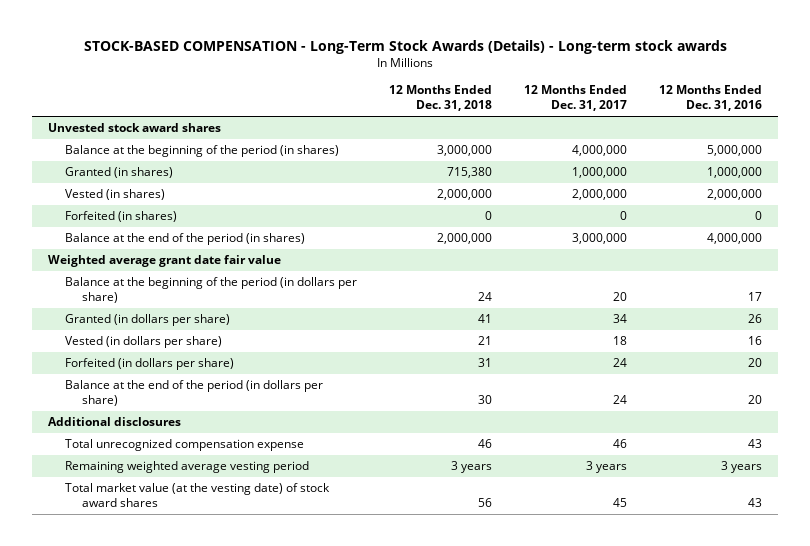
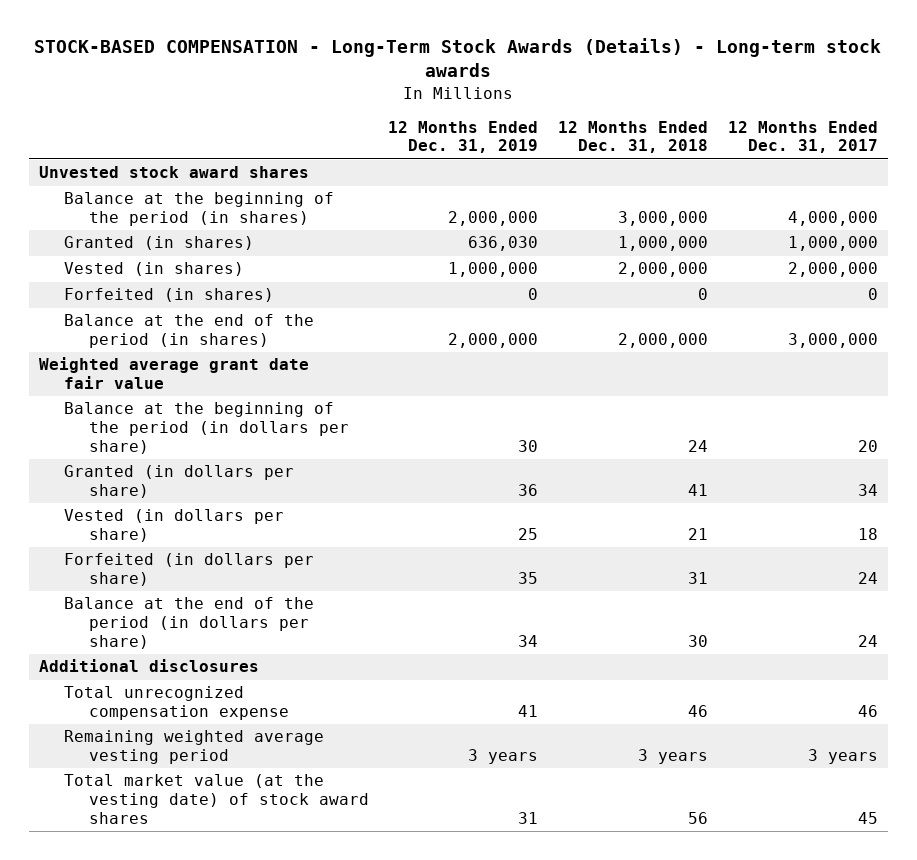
- | 12 Months Ended Dec. 31, 2018 | 12 Months Ended Dec. 31, 2017 | 12 Months Ended Dec. 31, 2016
+ | 12 Months Ended Dec. 31, 2019 | 12 Months Ended Dec. 31, 2018 | 12 Months Ended Dec. 31, 2017
- Granted (in shares) | 715,380 | 1,000,000 | 1,000,000
+ Granted (in shares) | 636,030 | 1,000,000 | 1,000,000

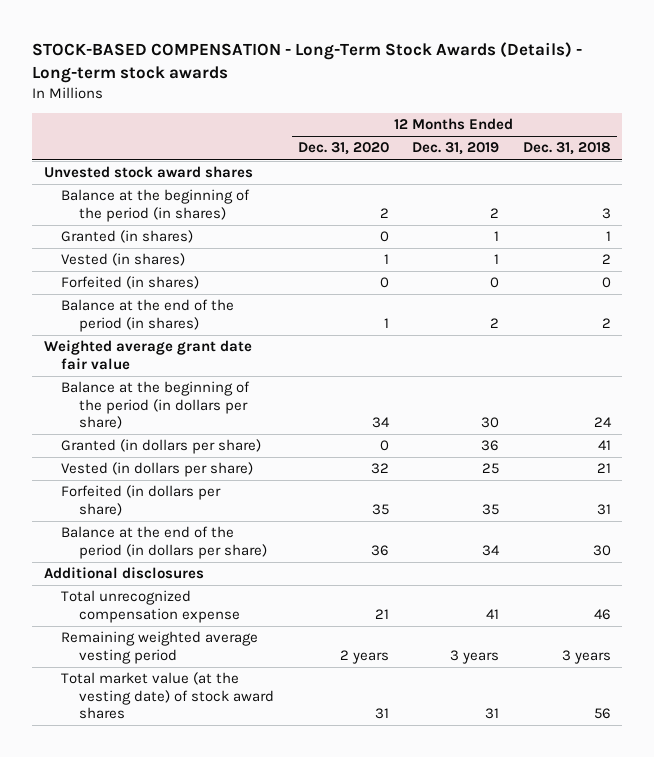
- | 12 Months Ended Dec. 31, 2019 | 12 Months Ended Dec. 31, 2018 | 12 Months Ended Dec. 31, 2017
+ | 12 Months Ended Dec. 31, 2020 | 12 Months Ended Dec. 31, 2019 | 12 Months Ended Dec. 31, 2018
- Balance at the beginning of the period (in shares) | 2,000,000 | 3,000,000 | 4,000,000
- Granted (in shares) | 636,030 | 1,000,000 | 1,000,000
- Vested (in shares) | 1,000,000 | 2,000,000 | 2,000,000
+ Balance at the beginning of the period (in shares) | 2 | 2 | 3
+ Granted (in shares) | 0 | 1 | 1
+ Vested (in shares) | 1 | 1 | 2
- Balance at the end of the period (in shares) | 2,000,000 | 2,000,000 | 3,000,000
+ Balance at the end of the period (in shares) | 1 | 2 | 2

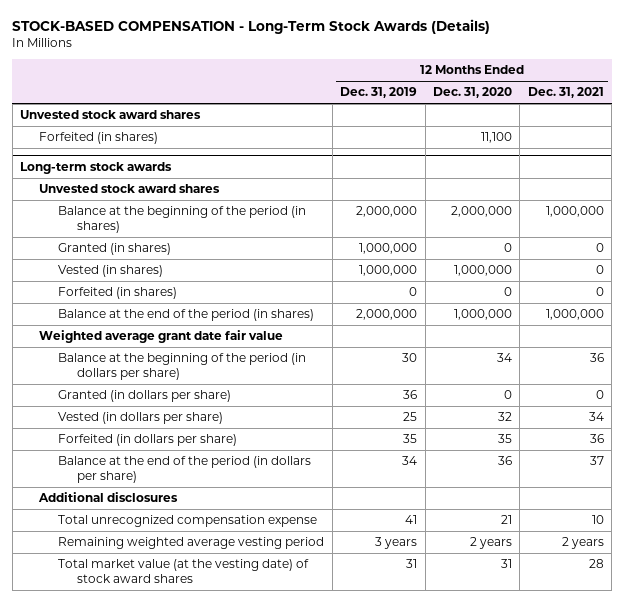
- STOCK-BASED COMPENSATION - Long-Term Stock Awards (Details) - Long-term stock awards
+ STOCK-BASED COMPENSATION - Long-Term Stock Awards (Details)
- | 12 Months Ended Dec. 31, 2020 | 12 Months Ended Dec. 31, 2019 | 12 Months Ended Dec. 31, 2018
+ | 12 Months Ended Dec. 31, 2019 | 12 Months Ended Dec. 31, 2020 | 12 Months Ended Dec. 31, 2021
- Balance at the beginning of the period (in shares) | 2 | 2 | 3
- Granted (in shares) | 0 | 1 | 1
- Vested (in shares) | 1 | 1 | 2
+ Forfeited (in shares) | | 11,100 |
+ Long-term stock awards
+ Unvested stock award shares
+ Balance at the beginning of the period (in shares) | 2,000,000 | 2,000,000 | 1,000,000
+ Granted (in shares) | 1,000,000 | 0 | 0
+ Vested (in shares) | 1,000,000 | 1,000,000 | 0
- Balance at the end of the period (in shares) | 1 | 2 | 2
+ Balance at the end of the period (in shares) | 2,000,000 | 1,000,000 | 1,000,000

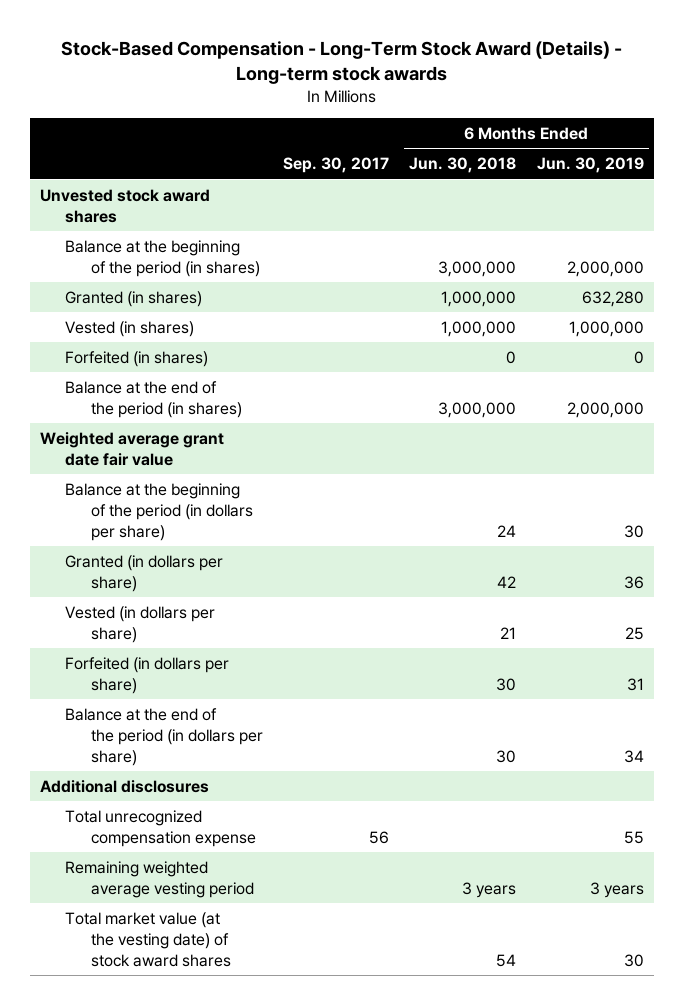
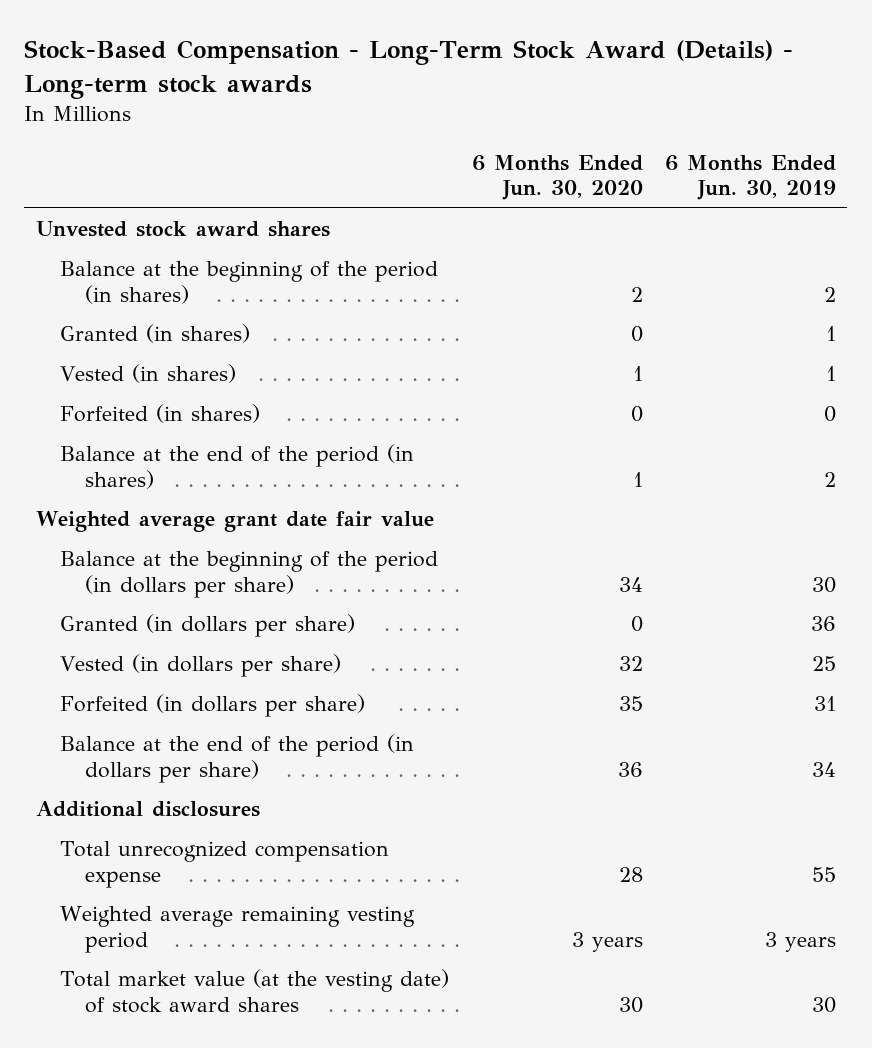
- | Sep. 30, 2017 | 6 Months Ended Jun. 30, 2018 | 6 Months Ended Jun. 30, 2019
+ | 6 Months Ended Jun. 30, 2020 | 6 Months Ended Jun. 30, 2019
- Balance at the beginning of the period (in shares) | | 3,000,000 | 2,000,000
- Granted (in shares) | | 1,000,000 | 632,280
- Vested (in shares) | | 1,000,000 | 1,000,000
+ Balance at the beginning of the period (in shares) | 2 | 2
+ Granted (in shares) | 0 | 1
+ Vested (in shares) | 1 | 1
- Balance at the end of the period (in shares) | | 3,000,000 | 2,000,000
+ Balance at the end of the period (in shares) | 1 | 2
- Remaining weighted average vesting period | | 3 years | 3 years
+ Weighted average remaining vesting period | 3 years | 3 years

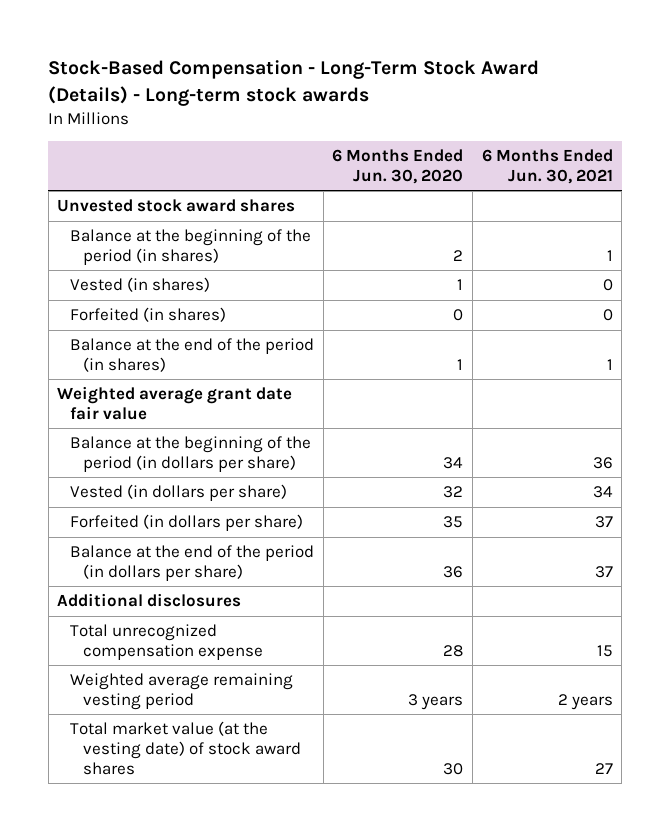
- | 6 Months Ended Jun. 30, 2020 | 6 Months Ended Jun. 30, 2019
+ | 6 Months Ended Jun. 30, 2020 | 6 Months Ended Jun. 30, 2021
- Granted (in shares) | 0 | 1
- Granted (in dollars per share) | 0 | 36

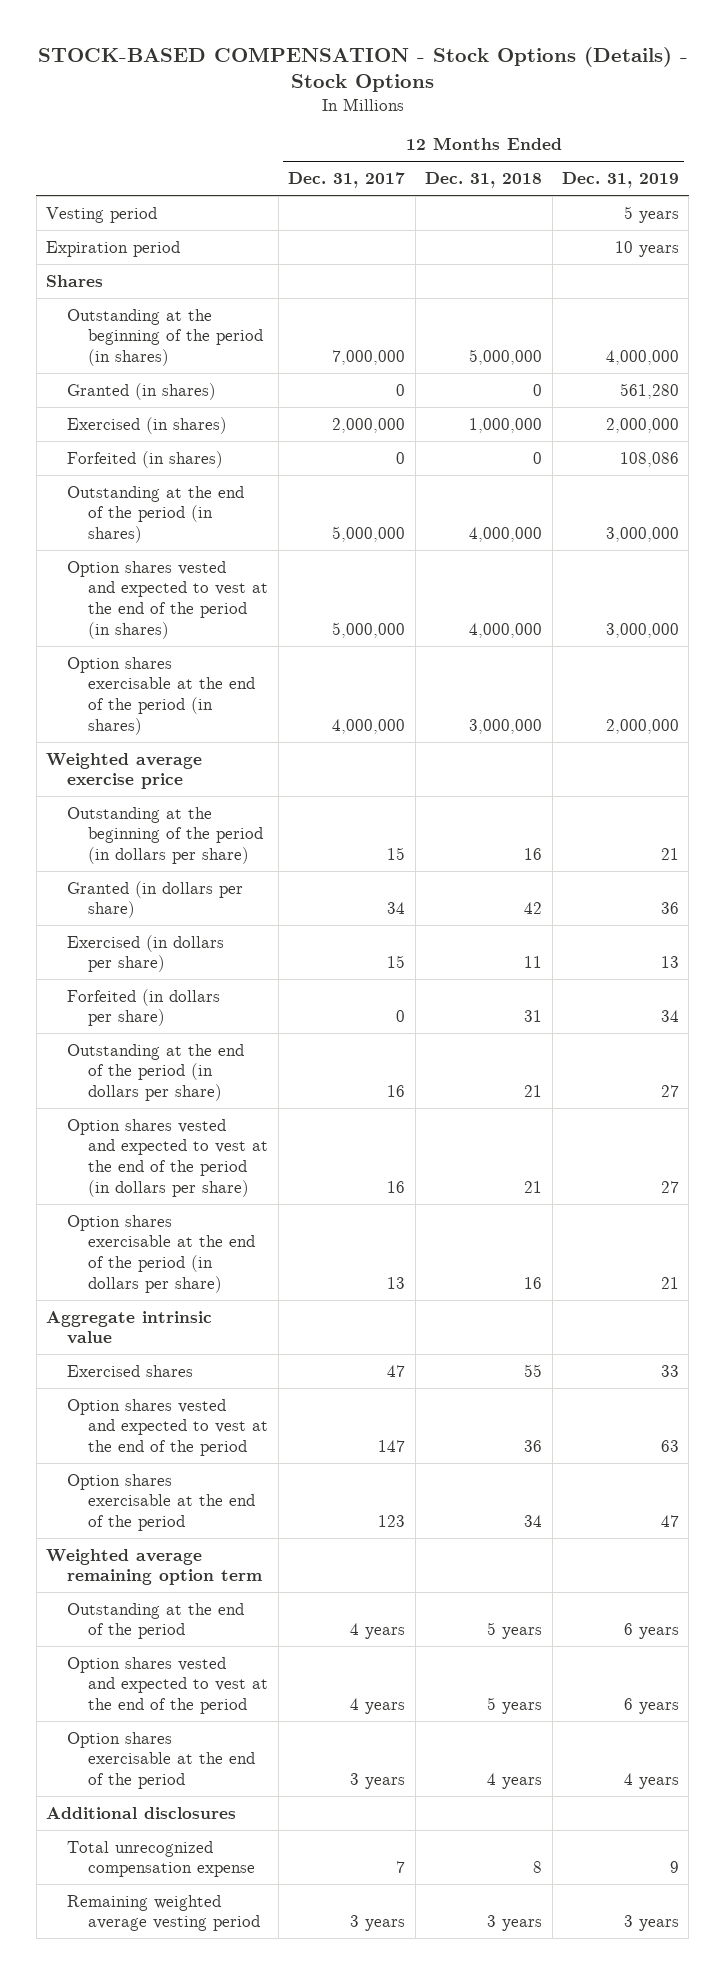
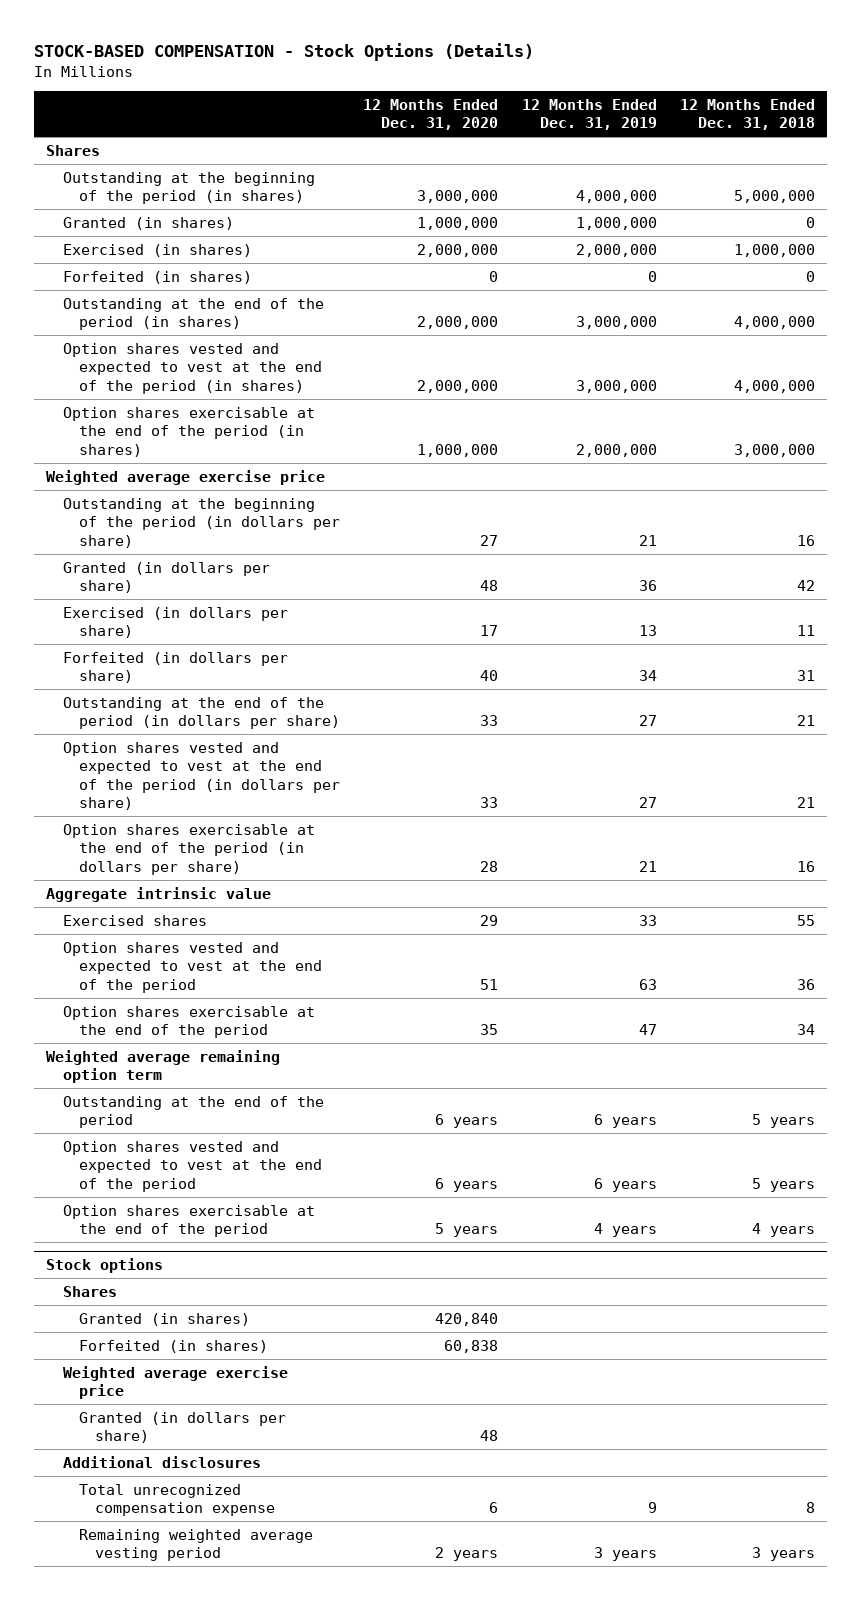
- STOCK-BASED COMPENSATION - Stock Options (Details) - Stock Options
+ STOCK-BASED COMPENSATION - Stock Options (Details)
- | 12 Months Ended Dec. 31, 2017 | 12 Months Ended Dec. 31, 2018 | 12 Months Ended Dec. 31, 2019
+ | 12 Months Ended Dec. 31, 2020 | 12 Months Ended Dec. 31, 2019 | 12 Months Ended Dec. 31, 2018
- Vesting period | | | 5 years
- Expiration period | | | 10 years
- Granted (in shares) | 0 | 0 | 561,280
+ Granted (in shares) | 1,000,000 | 1,000,000 | 0
- Forfeited (in shares) | 0 | 0 | 108,086
+ Forfeited (in shares) | 0 | 0 | 0
+ Stock options
+ Shares
+ Granted (in shares) | 420,840 | |
+ Forfeited (in shares) | 60,838 | |
+ Weighted average exercise price
+ Granted (in dollars per share) | 48 | |

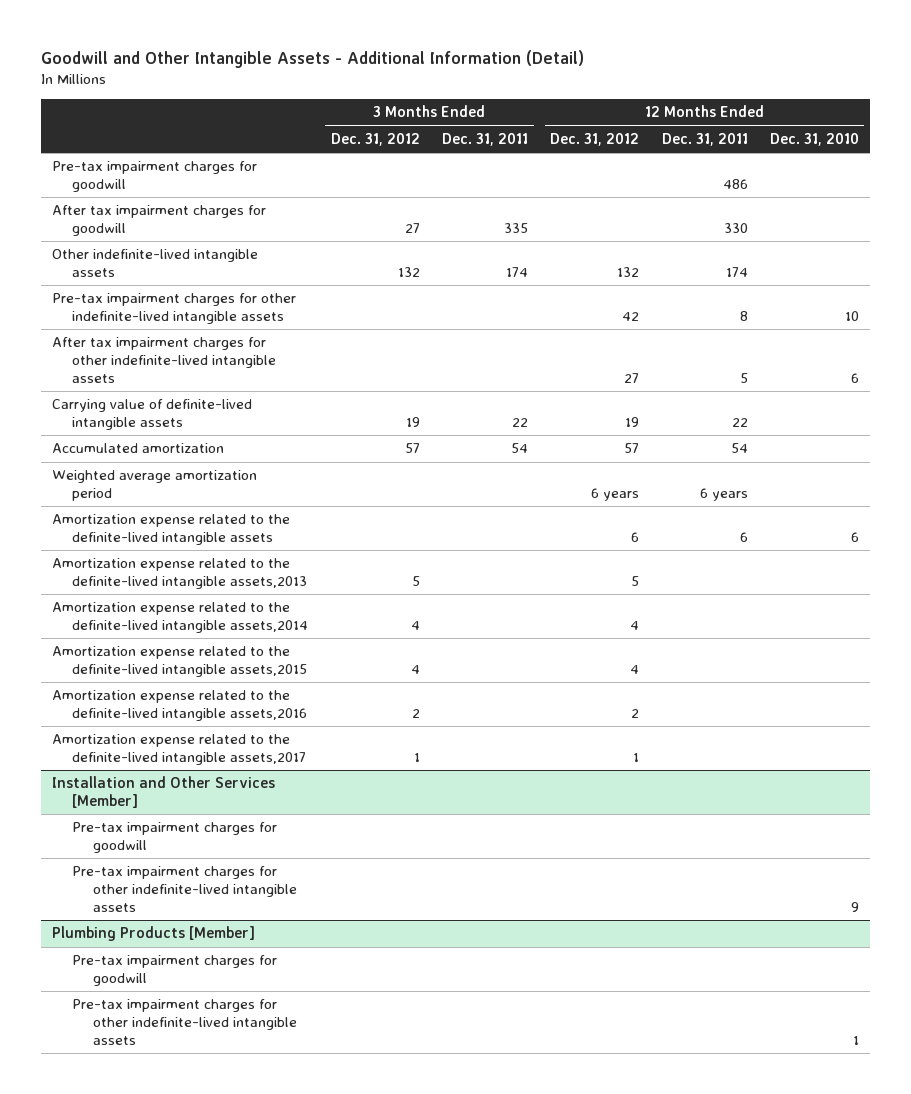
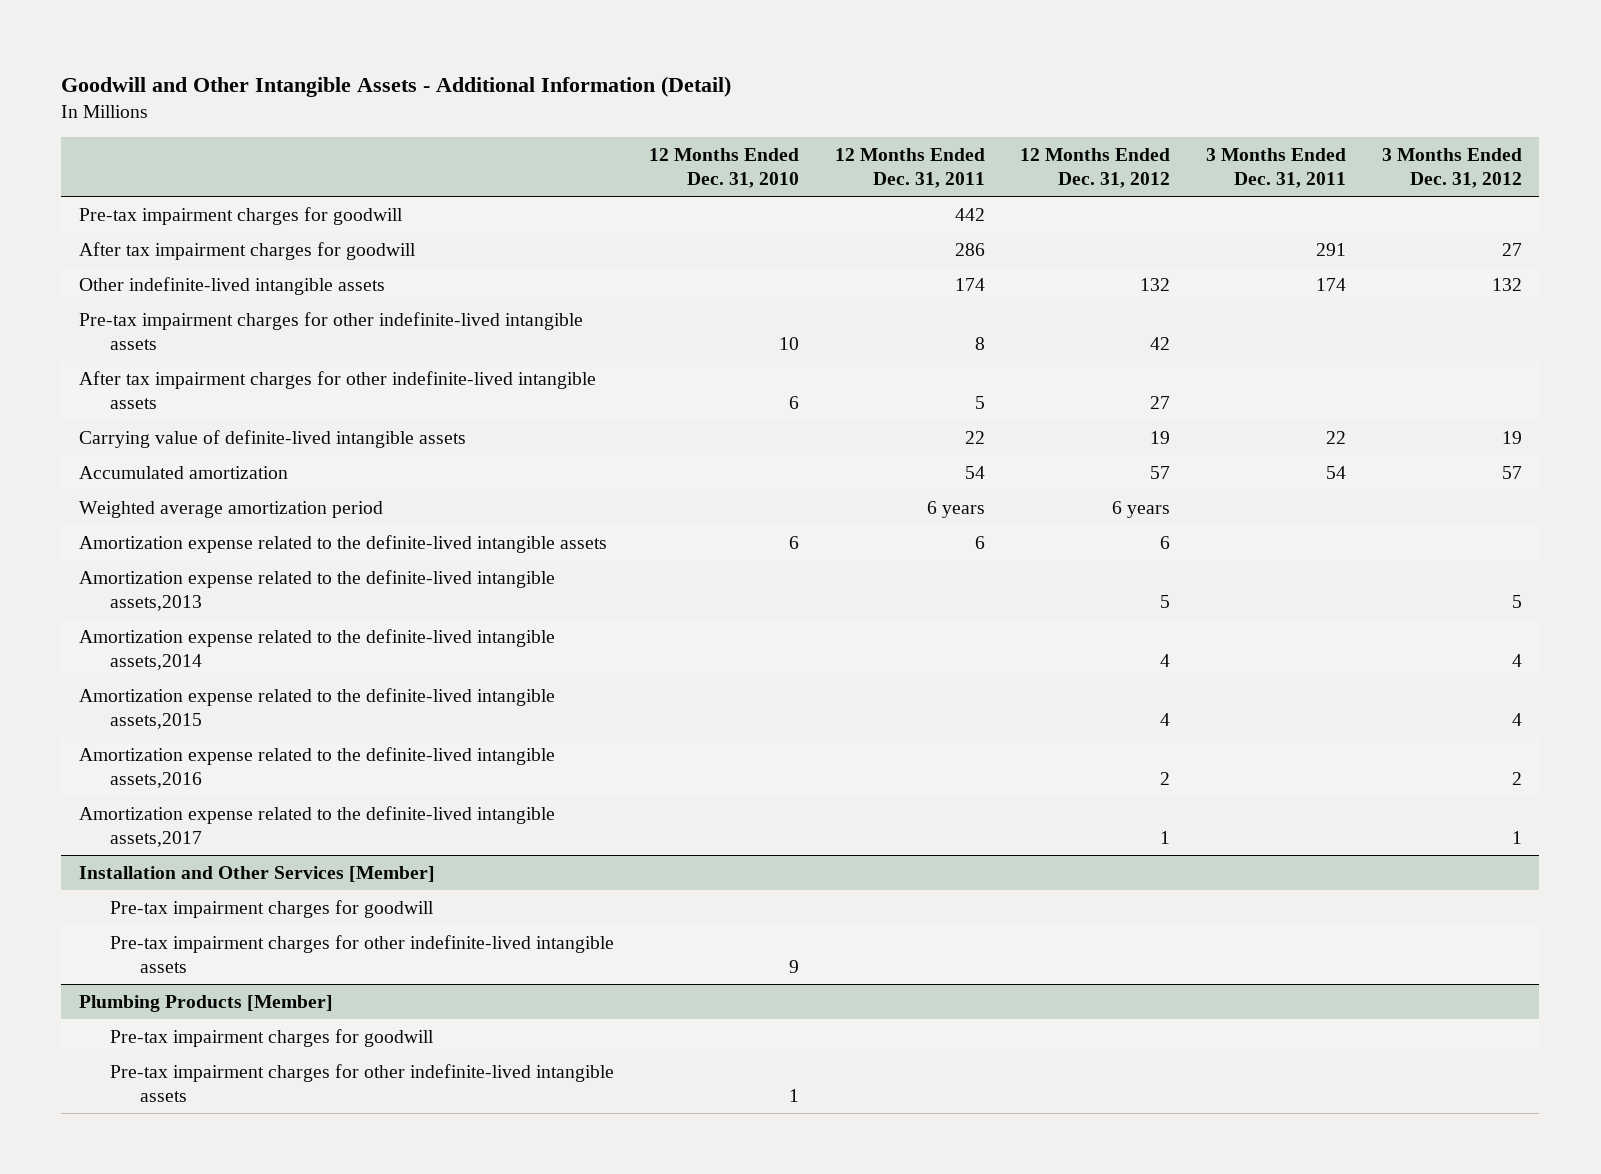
- | 3 Months Ended Dec. 31, 2012 | 3 Months Ended Dec. 31, 2011 | 12 Months Ended Dec. 31, 2012 | 12 Months Ended Dec. 31, 2011 | 12 Months Ended Dec. 31, 2010
+ | 12 Months Ended Dec. 31, 2010 | 12 Months Ended Dec. 31, 2011 | 12 Months Ended Dec. 31, 2012 | 3 Months Ended Dec. 31, 2011 | 3 Months Ended Dec. 31, 2012
- Pre-tax impairment charges for goodwill | | | | 486 |
- After tax impairment charges for goodwill | 27 | 335 | | 330 |
+ Pre-tax impairment charges for goodwill | | 442 | | |
+ After tax impairment charges for goodwill | | 286 | | 291 | 27

